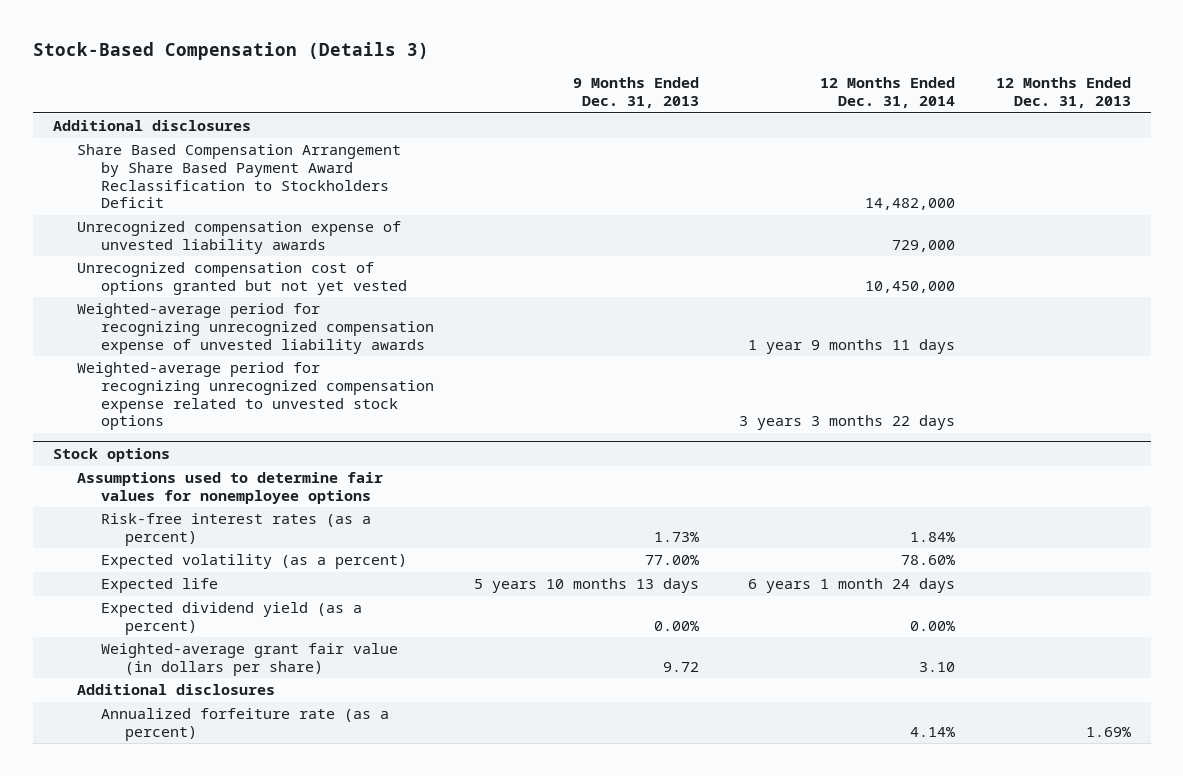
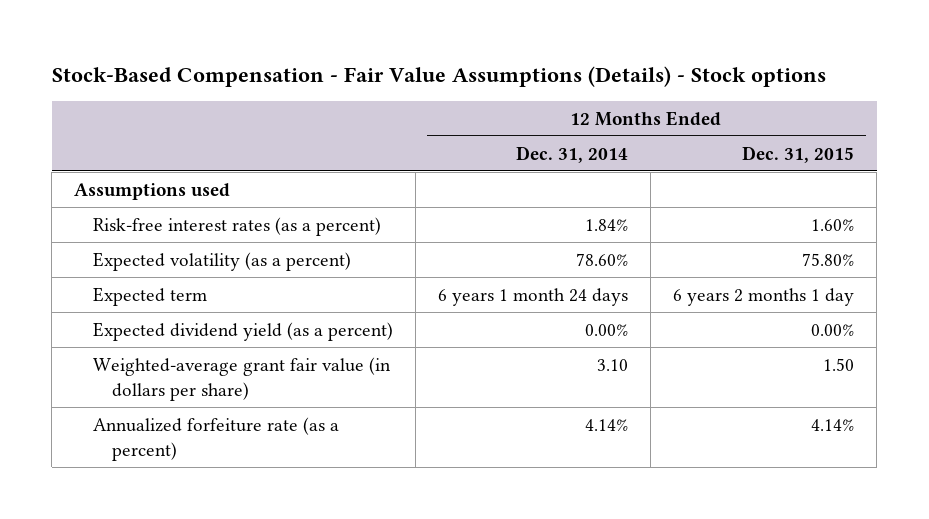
- Stock-Based Compensation (Details 3)
+ Stock-Based Compensation - Fair Value Assumptions (Details) - Stock options
- | 9 Months Ended Dec. 31, 2013 | 12 Months Ended Dec. 31, 2014 | 12 Months Ended Dec. 31, 2013
+ | 12 Months Ended Dec. 31, 2014 | 12 Months Ended Dec. 31, 2015
- Additional disclosures
- Share Based Compensation Arrangement by Share Based Payment Award Reclassification to Stockholders Deficit | | 14,482,000 |
- Unrecognized compensation expense of unvested liability awards | | 729,000 |
- Unrecognized compensation cost of options granted but not yet vested | | 10,450,000 |
- Weighted-average period for recognizing unrecognized compensation expense of unvested liability awards | | 1 year 9 months 11 days |
- Weighted-average period for recognizing unrecognized compensation expense related to unvested stock options | | 3 years 3 months 22 days |
- Stock options
- Assumptions used to determine fair values for nonemployee options
+ Assumptions used
- Expected life | 5 years 10 months 13 days | 6 years 1 month 24 days |
+ Expected term | 6 years 1 month 24 days | 6 years 2 months 1 day
- Additional disclosures

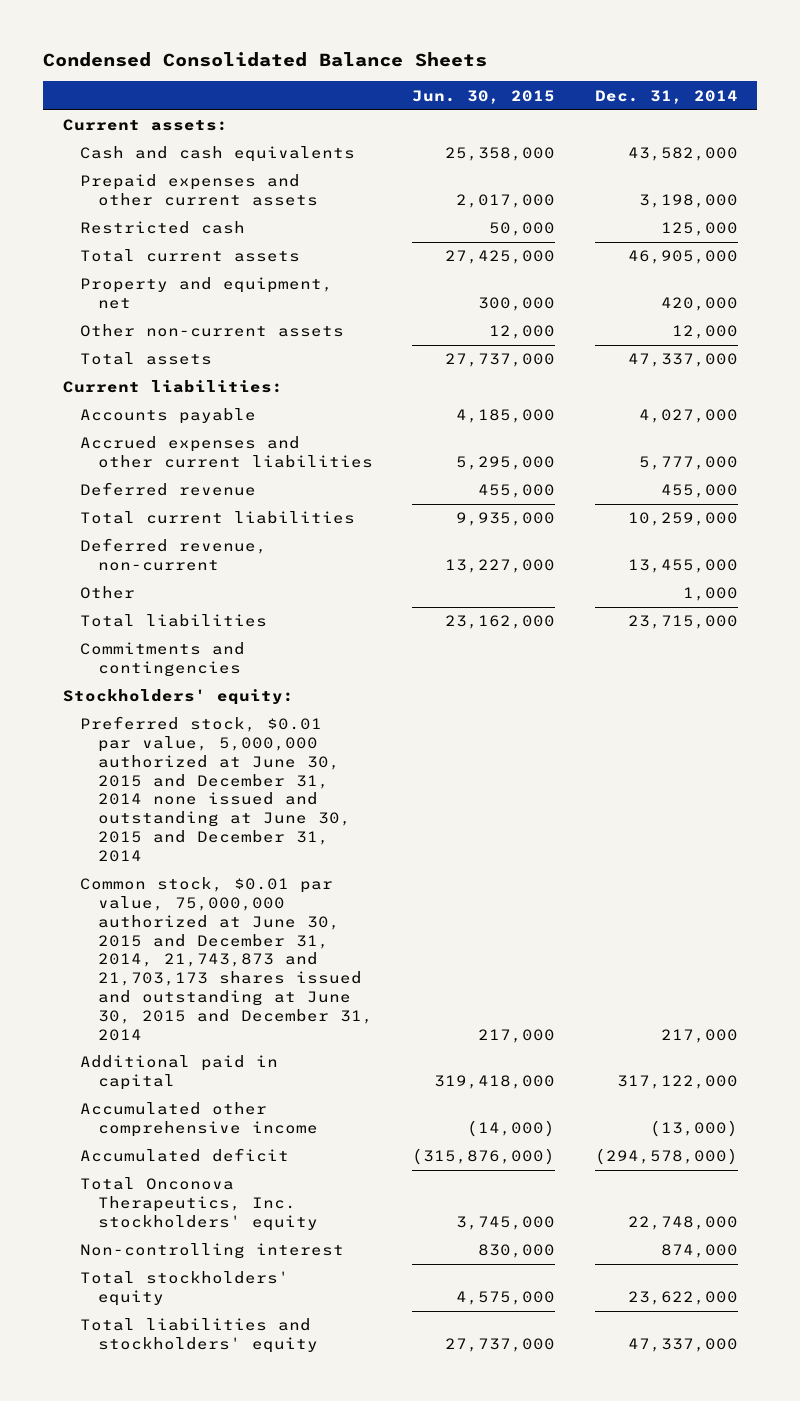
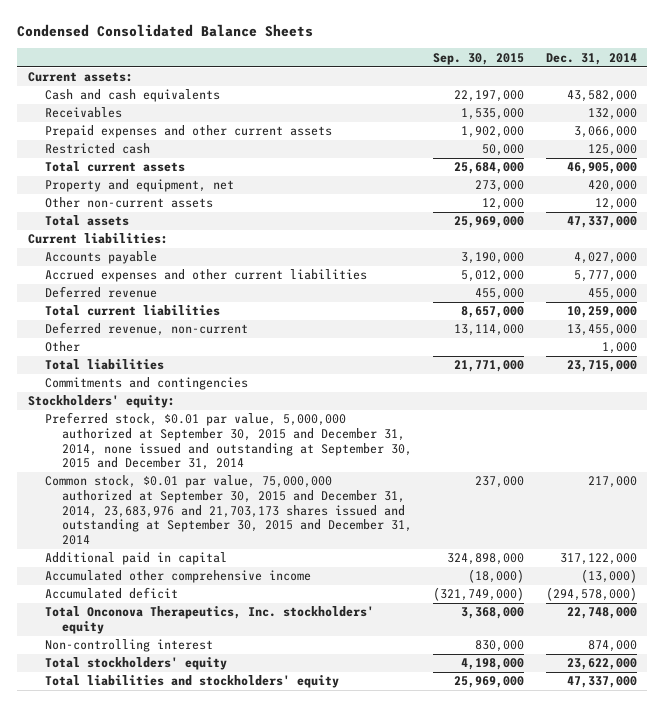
- | Jun. 30, 2015 | Dec. 31, 2014
+ | Sep. 30, 2015 | Dec. 31, 2014
- Prepaid expenses and other current assets | 2,017,000 | 3,198,000
+ Receivables | 1,535,000 | 132,000
+ Prepaid expenses and other current assets | 1,902,000 | 3,066,000
- Preferred stock, $0.01 par value, 5,000,000 authorized at June 30, 2015 and December 31, 2014 none issued and outstanding at June 30, 2015 and December 31, 2014
- Common stock, $0.01 par value, 75,000,000 authorized at June 30, 2015 and December 31, 2014, 21,743,873 and 21,703,173 shares issued and outstanding at June 30, 2015 and December 31, 2014 | 217,000 | 217,000
+ Preferred stock, $0.01 par value, 5,000,000 authorized at September 30, 2015 and December 31, 2014, none issued and outstanding at September 30, 2015 and December 31, 2014
+ Common stock, $0.01 par value, 75,000,000 authorized at September 30, 2015 and December 31, 2014, 23,683,976 and 21,703,173 shares issued and outstanding at September 30, 2015 and December 31, 2014 | 237,000 | 217,000

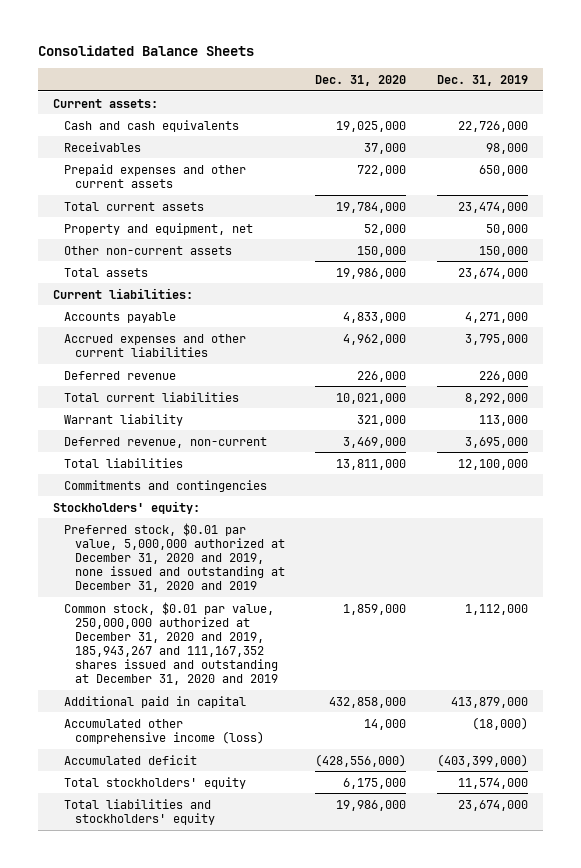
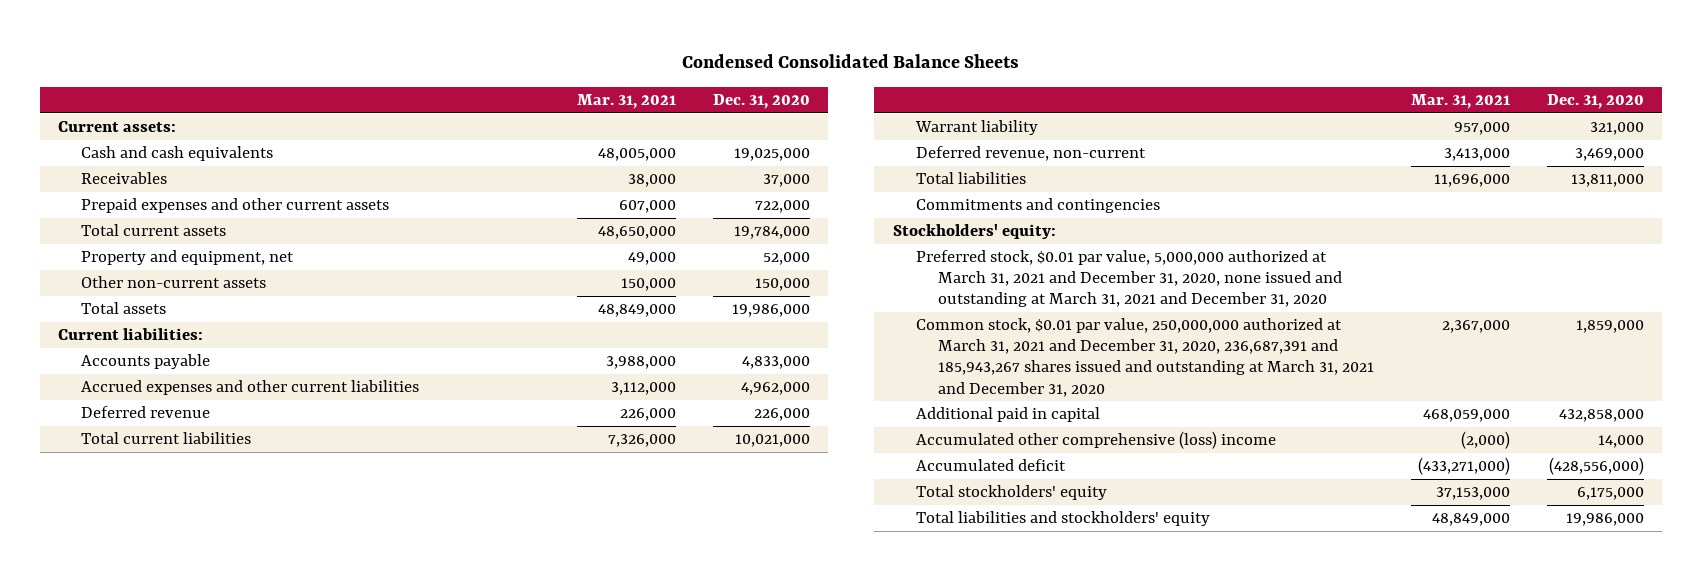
- Consolidated Balance Sheets
+ Condensed Consolidated Balance Sheets
- | Dec. 31, 2020 | Dec. 31, 2019
+ | Mar. 31, 2021 | Dec. 31, 2020
- Preferred stock, $0.01 par value, 5,000,000 authorized at December 31, 2020 and 2019, none issued and outstanding at December 31, 2020 and 2019
- Common stock, $0.01 par value, 250,000,000 authorized at December 31, 2020 and 2019, 185,943,267 and 111,167,352 shares issued and outstanding at December 31, 2020 and 2019 | 1,859,000 | 1,112,000
+ Preferred stock, $0.01 par value, 5,000,000 authorized at March 31, 2021 and December 31, 2020, none issued and outstanding at March 31, 2021 and December 31, 2020
+ Common stock, $0.01 par value, 250,000,000 authorized at March 31, 2021 and December 31, 2020, 236,687,391 and 185,943,267 shares issued and outstanding at March 31, 2021 and December 31, 2020 | 2,367,000 | 1,859,000
- Accumulated other comprehensive income (loss) | 14,000 | (18,000)
+ Accumulated other comprehensive (loss) income | (2,000) | 14,000

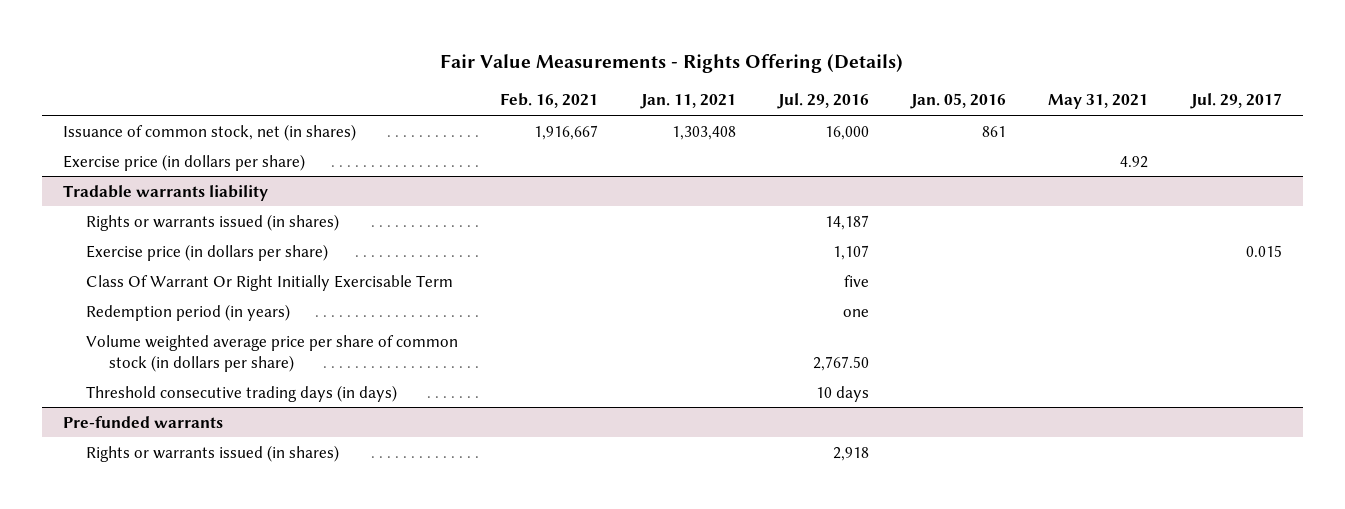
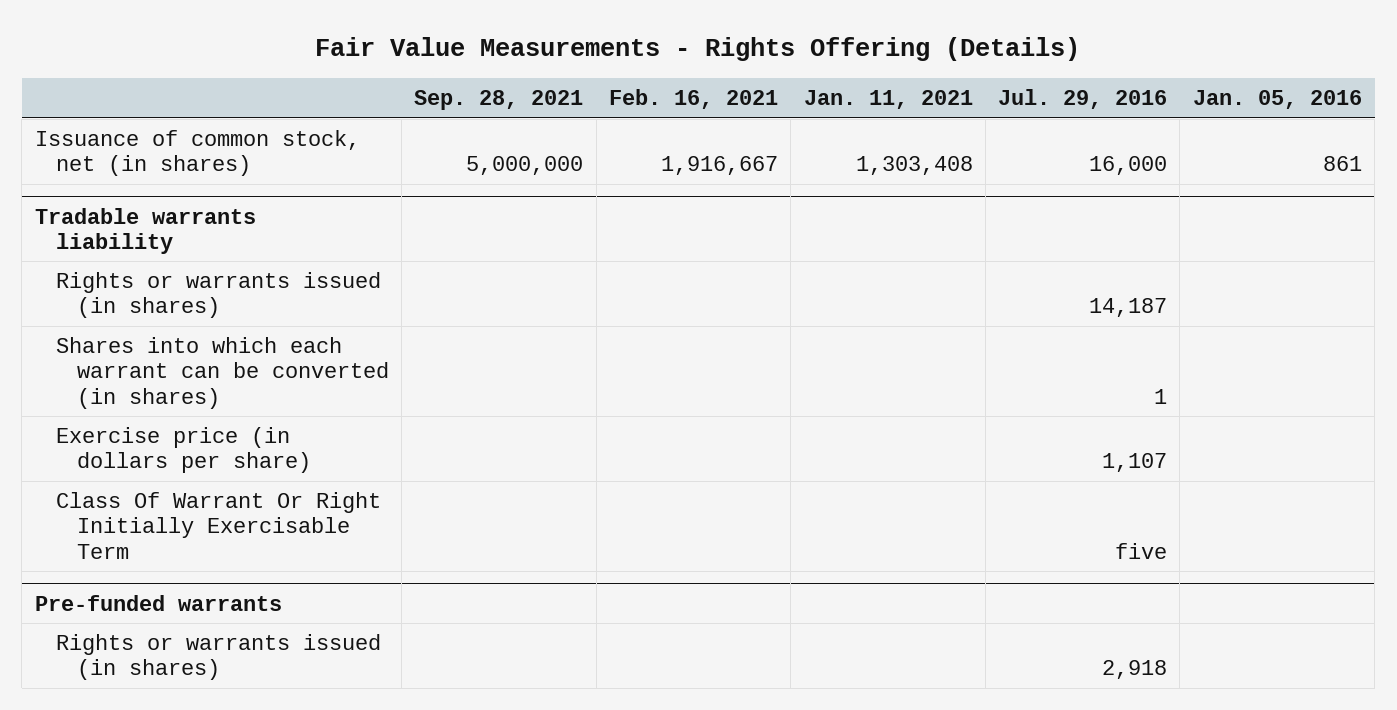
- | Feb. 16, 2021 | Jan. 11, 2021 | Jul. 29, 2016 | Jan. 05, 2016 | May 31, 2021 | Jul. 29, 2017
+ | Sep. 28, 2021 | Feb. 16, 2021 | Jan. 11, 2021 | Jul. 29, 2016 | Jan. 05, 2016
- Exercise price (in dollars per share) | | | | | 4.92 |
@ Tradable warrants liability
+ Shares into which each warrant can be converted (in shares) | | | | 1 |
- Redemption period (in years) | | | one | | |
- Volume weighted average price per share of common stock (in dollars per share) | | | 2,767.50 | | |
- Threshold consecutive trading days (in days) | | | 10 days | | |

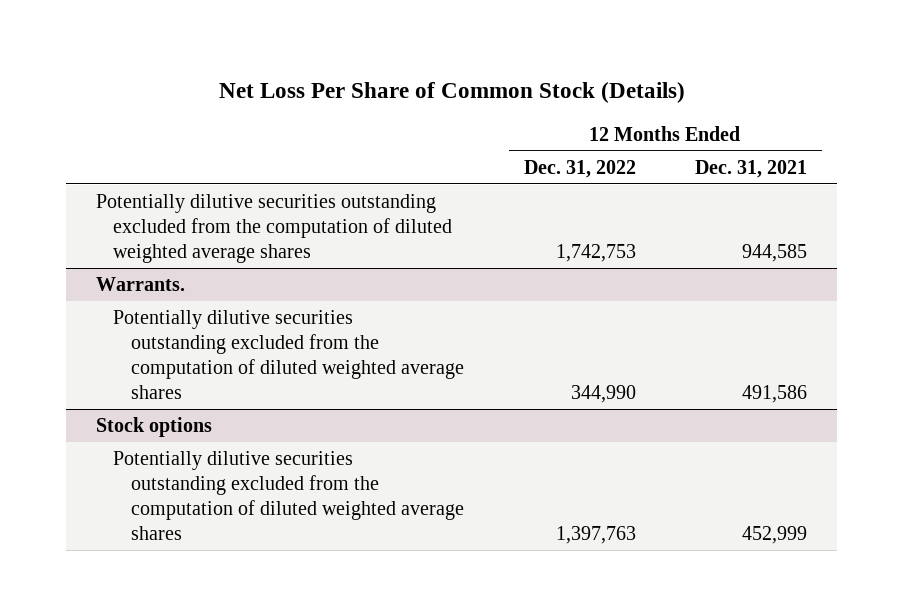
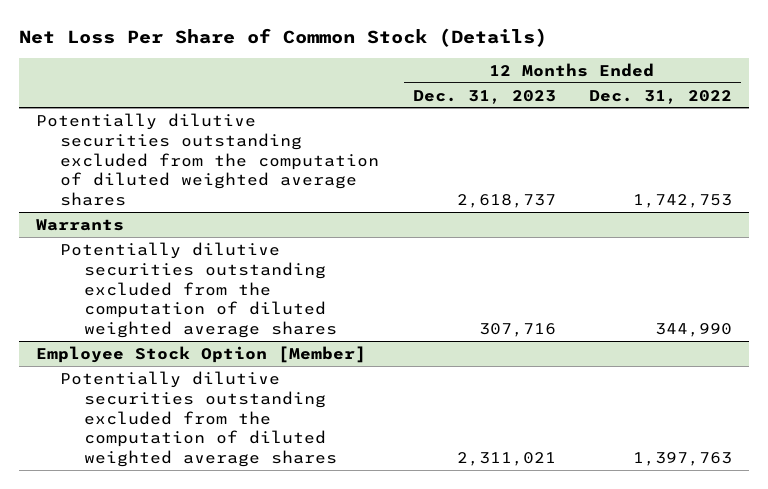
- | 12 Months Ended Dec. 31, 2022 | 12 Months Ended Dec. 31, 2021
+ | 12 Months Ended Dec. 31, 2023 | 12 Months Ended Dec. 31, 2022
- Warrants.
+ Warrants
- Stock options
+ Employee Stock Option [Member]

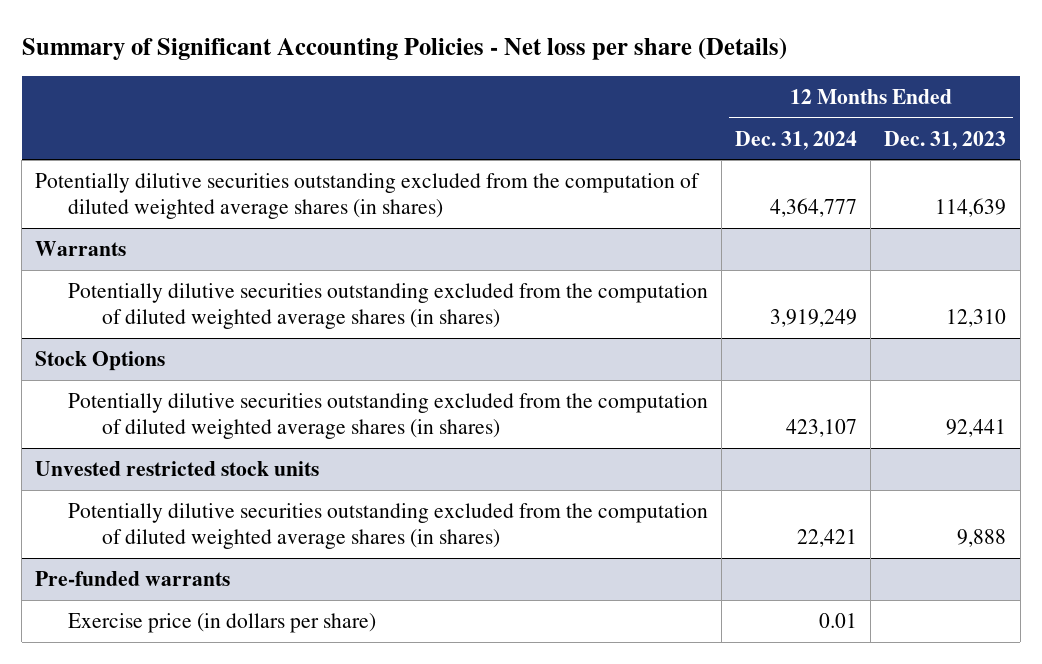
- Net Loss Per Share of Common Stock (Details)
+ Summary of Significant Accounting Policies - Net loss per share (Details)
- | 12 Months Ended Dec. 31, 2023 | 12 Months Ended Dec. 31, 2022
+ | 12 Months Ended Dec. 31, 2024 | 12 Months Ended Dec. 31, 2023
- Potentially dilutive securities outstanding excluded from the computation of diluted weighted average shares | 2,618,737 | 1,742,753
+ Potentially dilutive securities outstanding excluded from the computation of diluted weighted average shares (in shares) | 4,364,777 | 114,639
@ Warrants
- Potentially dilutive securities outstanding excluded from the computation of diluted weighted average shares | 307,716 | 344,990
- Employee Stock Option [Member]
- Potentially dilutive securities outstanding excluded from the computation of diluted weighted average shares | 2,311,021 | 1,397,763
@ Warrants
+ Potentially dilutive securities outstanding excluded from the computation of diluted weighted average shares (in shares) | 3,919,249 | 12,310
+ Stock Options
+ Potentially dilutive securities outstanding excluded from the computation of diluted weighted average shares (in shares) | 423,107 | 92,441
+ Unvested restricted stock units
+ Potentially dilutive securities outstanding excluded from the computation of diluted weighted average shares (in shares) | 22,421 | 9,888
+ Pre-funded warrants
+ Exercise price (in dollars per share) | 0.01 |

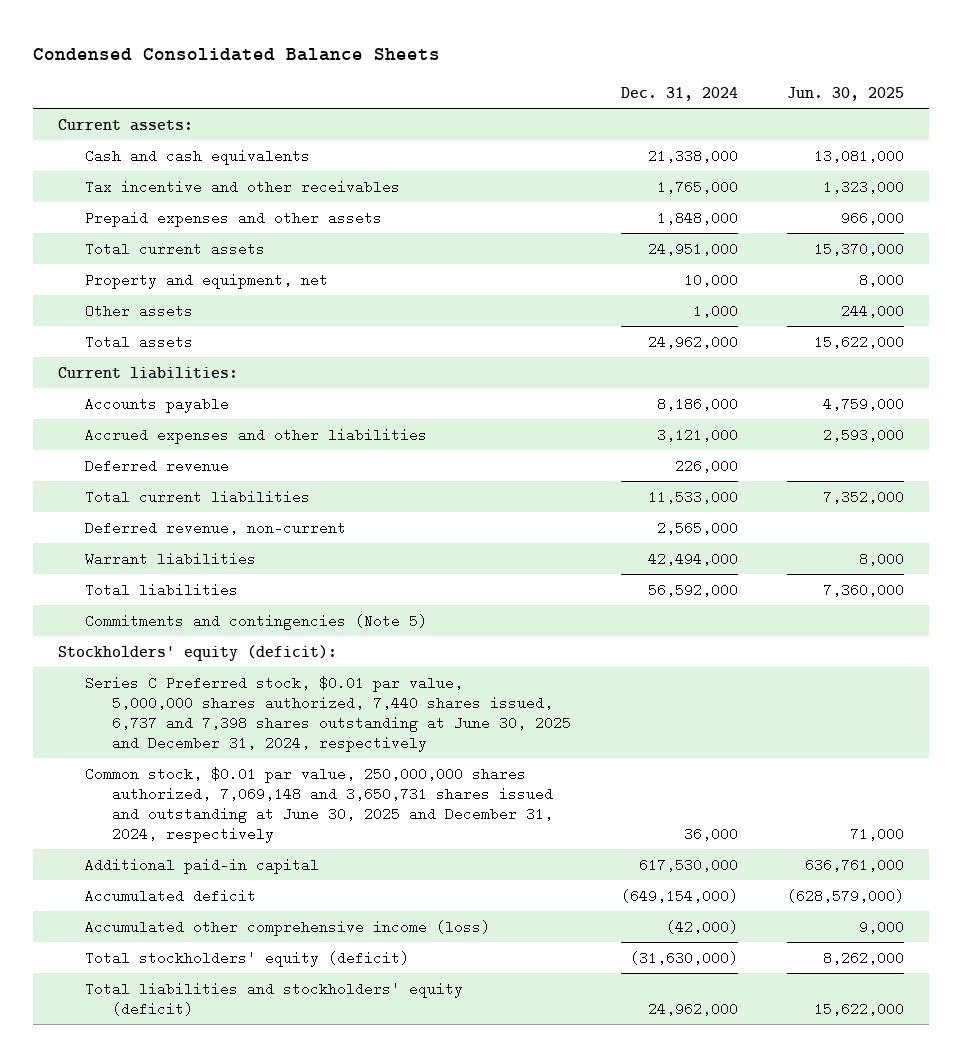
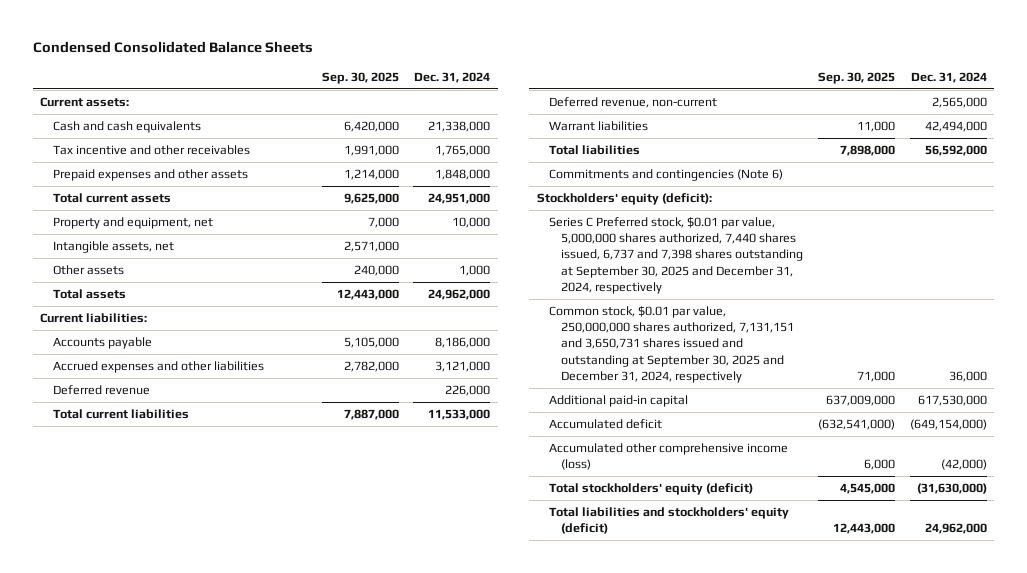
- | Dec. 31, 2024 | Jun. 30, 2025
+ | Sep. 30, 2025 | Dec. 31, 2024
+ Intangible assets, net | 2,571,000 |
- Commitments and contingencies (Note 5)
+ Commitments and contingencies (Note 6)
- Series C Preferred stock, $0.01 par value, 5,000,000 shares authorized, 7,440 shares issued, 6,737 and 7,398 shares outstanding at June 30, 2025 and December 31, 2024, respectively
- Common stock, $0.01 par value, 250,000,000 shares authorized, 7,069,148 and 3,650,731 shares issued and outstanding at June 30, 2025 and December 31, 2024, respectively | 36,000 | 71,000
+ Series C Preferred stock, $0.01 par value, 5,000,000 shares authorized, 7,440 shares issued, 6,737 and 7,398 shares outstanding at September 30, 2025 and December 31, 2024, respectively
+ Common stock, $0.01 par value, 250,000,000 shares authorized, 7,131,151 and 3,650,731 shares issued and outstanding at September 30, 2025 and December 31, 2024, respectively | 71,000 | 36,000

